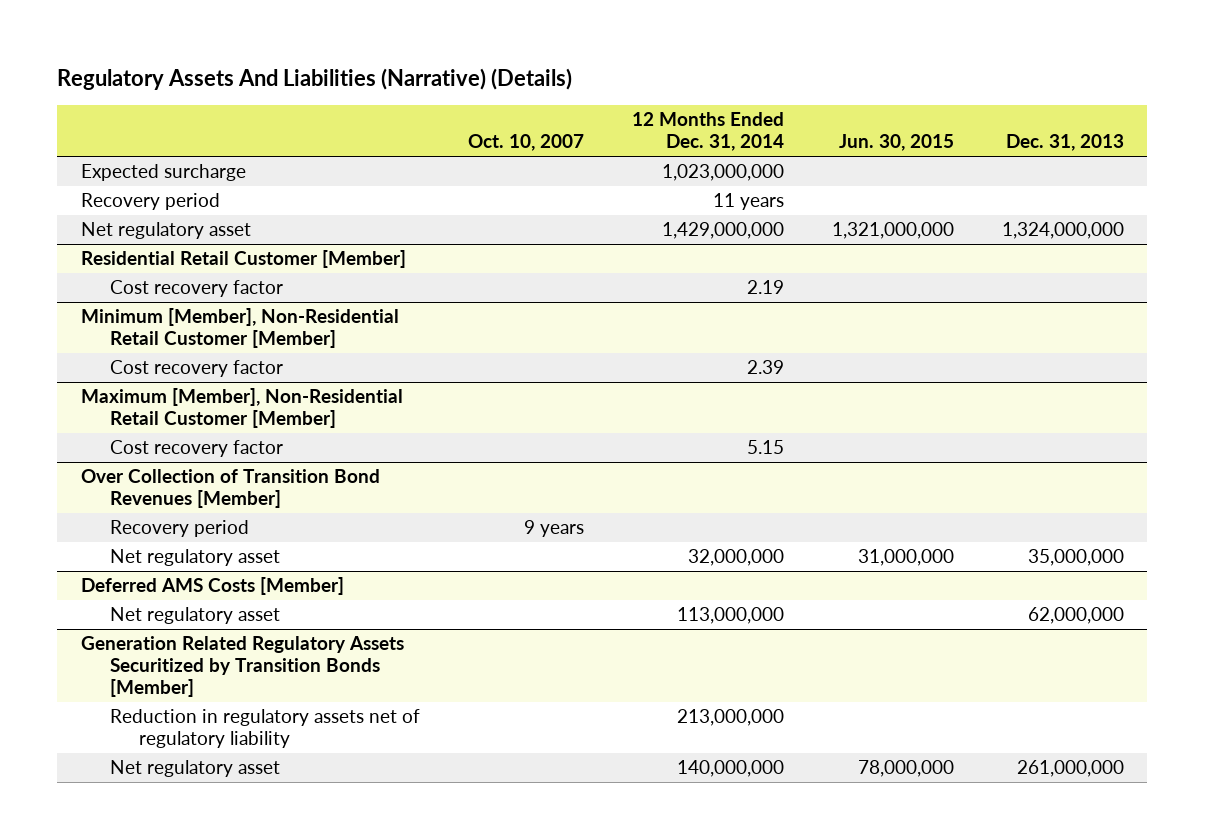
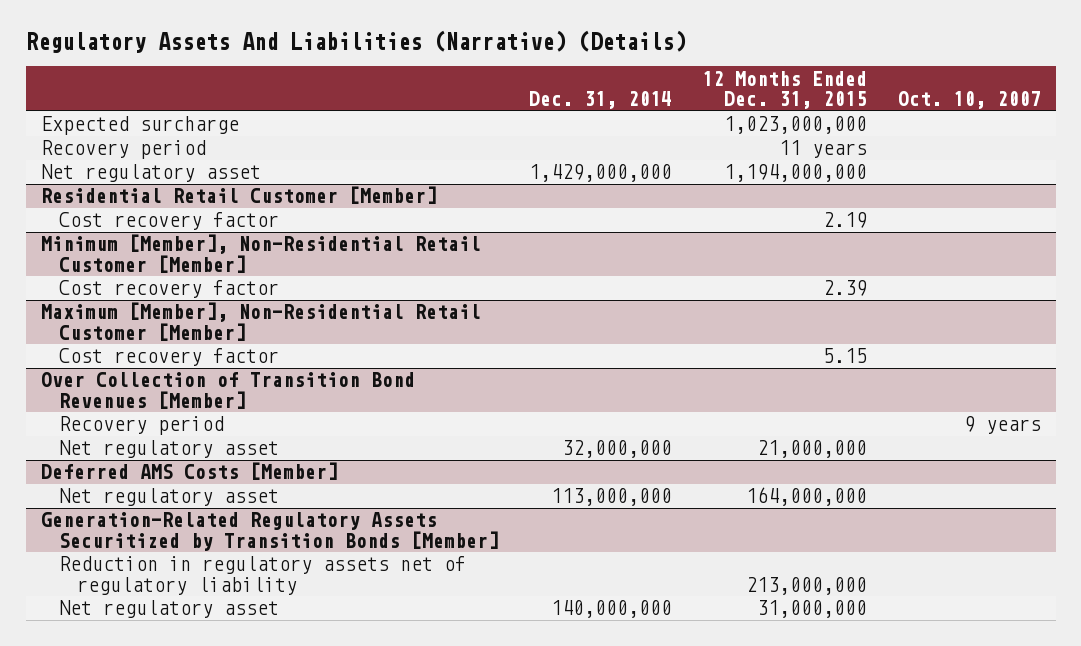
- | Oct. 10, 2007 | 12 Months Ended Dec. 31, 2014 | Jun. 30, 2015 | Dec. 31, 2013
+ | Dec. 31, 2014 | 12 Months Ended Dec. 31, 2015 | Oct. 10, 2007
- Generation Related Regulatory Assets Securitized by Transition Bonds [Member]
+ Generation-Related Regulatory Assets Securitized by Transition Bonds [Member]

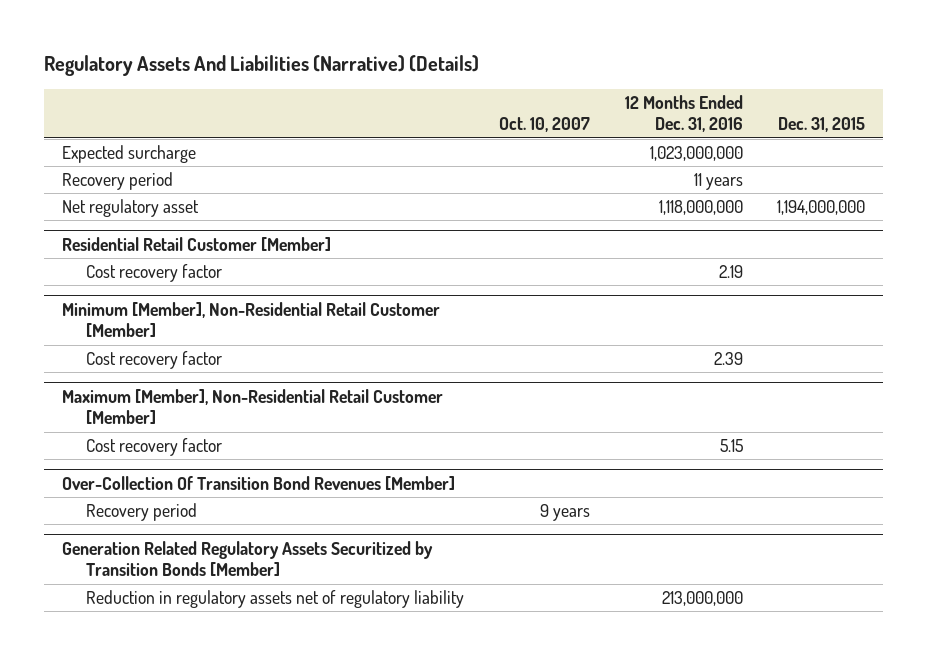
- | Dec. 31, 2014 | 12 Months Ended Dec. 31, 2015 | Oct. 10, 2007
+ | Oct. 10, 2007 | 12 Months Ended Dec. 31, 2016 | Dec. 31, 2015
- Over Collection of Transition Bond Revenues [Member]
+ Over-Collection Of Transition Bond Revenues [Member]
- Net regulatory asset | 32,000,000 | 21,000,000 |
- Deferred AMS Costs [Member]
- Net regulatory asset | 113,000,000 | 164,000,000 |
- Generation-Related Regulatory Assets Securitized by Transition Bonds [Member]
+ Generation Related Regulatory Assets Securitized by Transition Bonds [Member]
- Net regulatory asset | 140,000,000 | 31,000,000 |

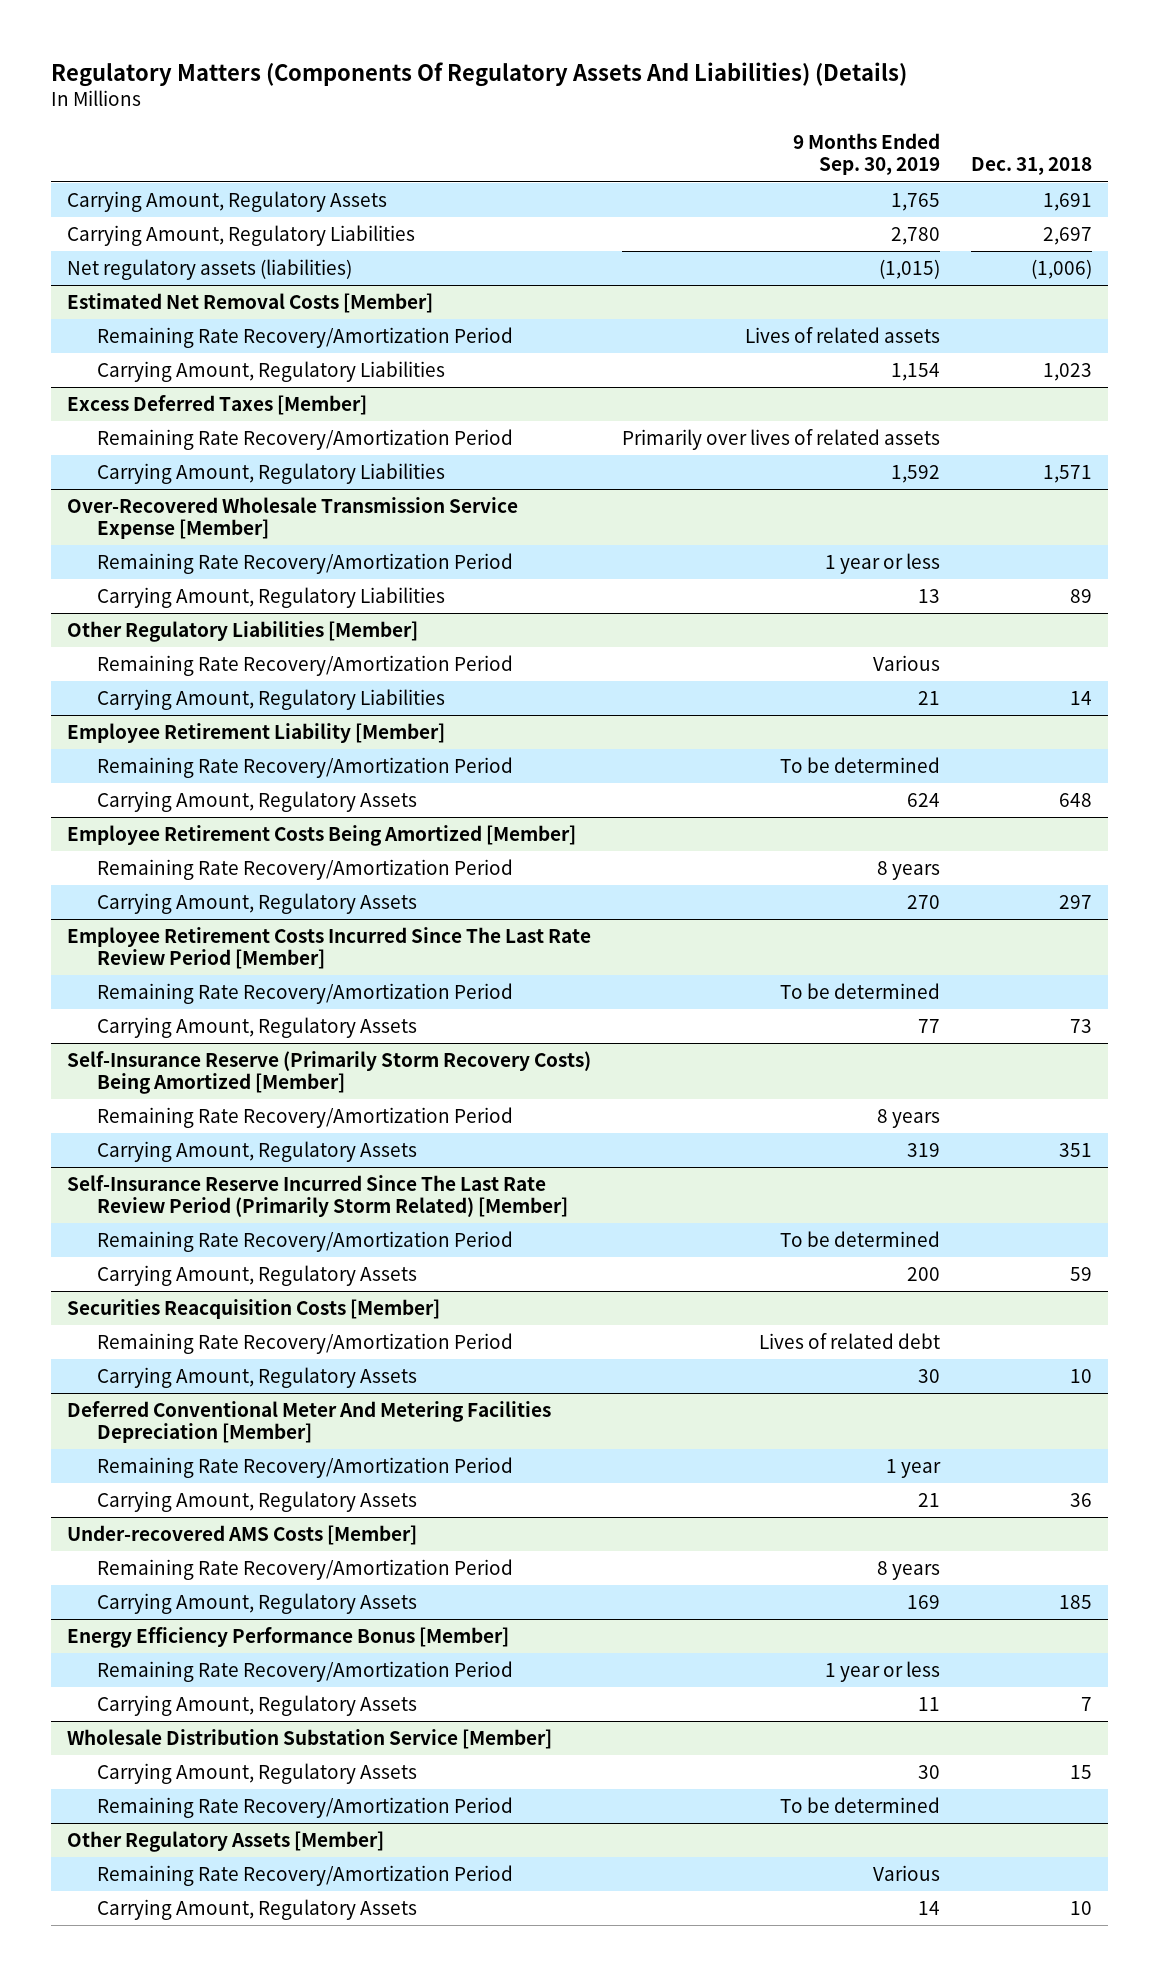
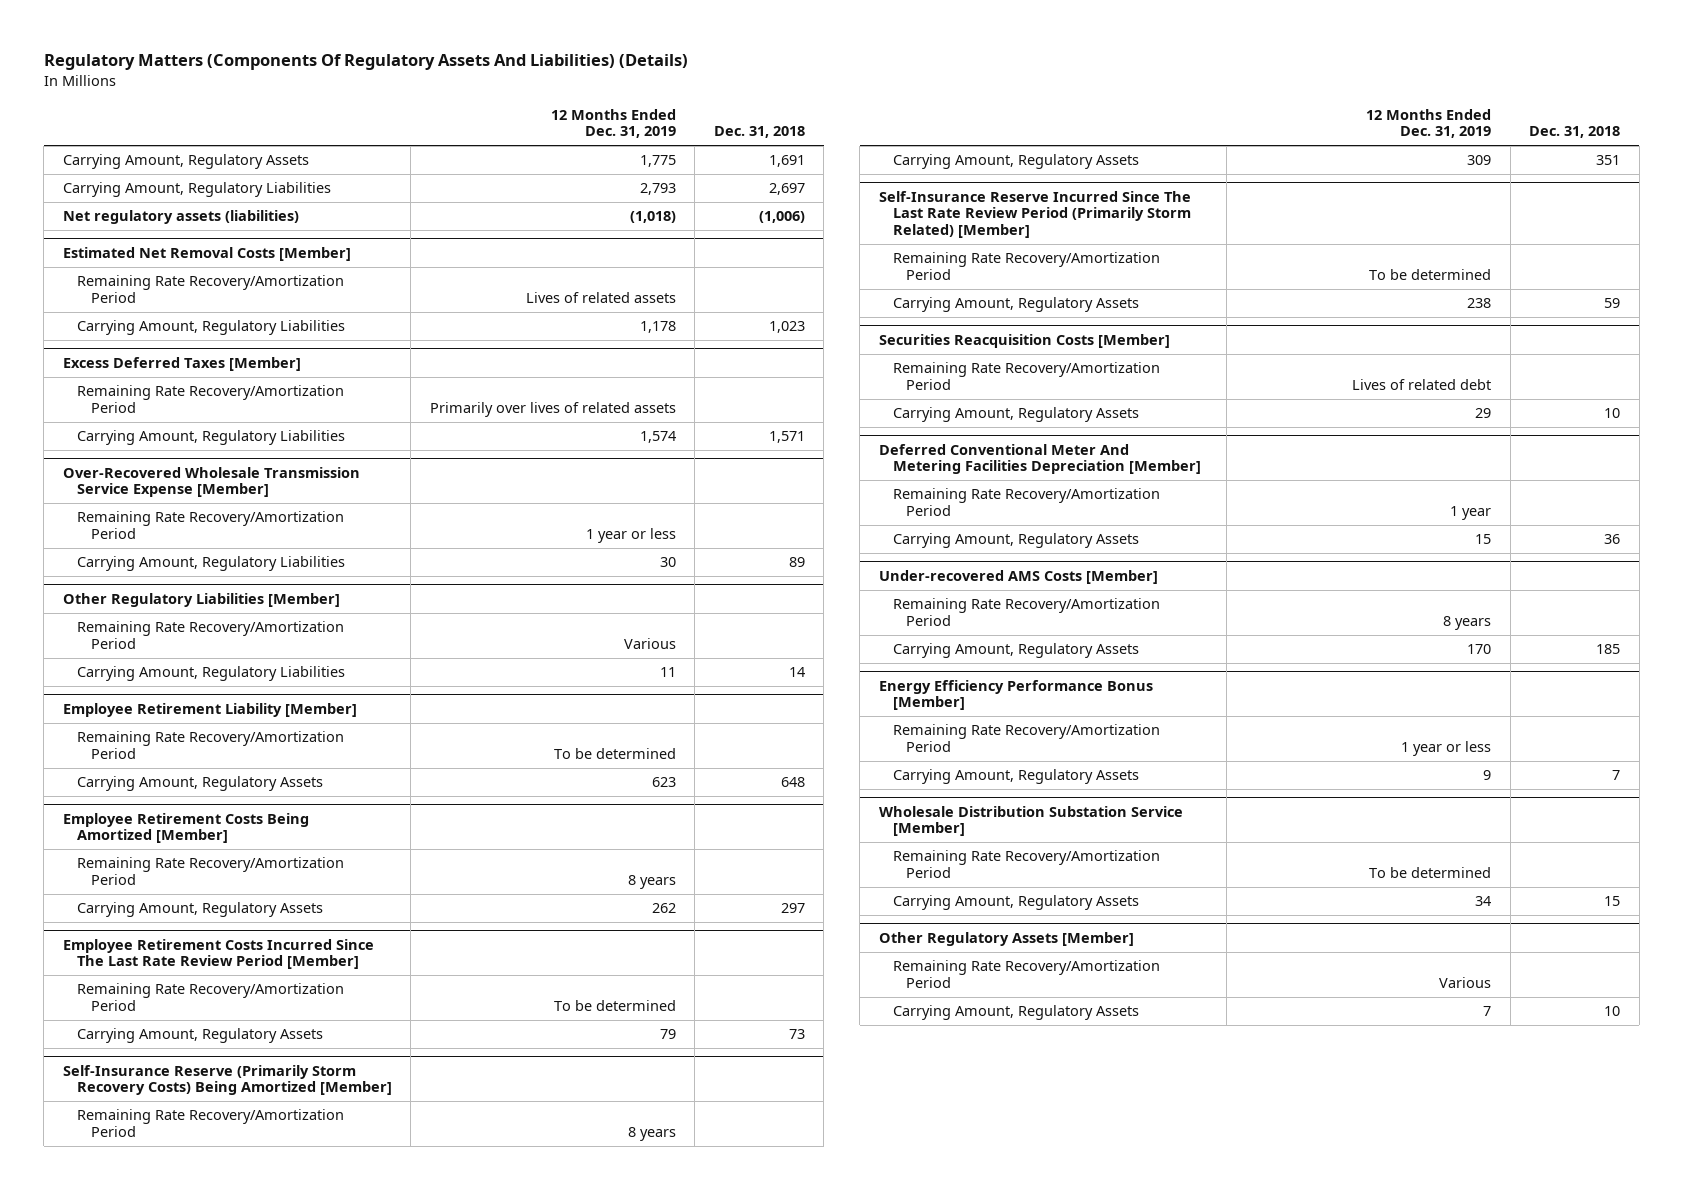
- | 9 Months Ended Sep. 30, 2019 | Dec. 31, 2018
+ | 12 Months Ended Dec. 31, 2019 | Dec. 31, 2018
@ Wholesale Distribution Substation Service [Member]
moved down: Carrying Amount, Regulatory Assets | 34 | 15

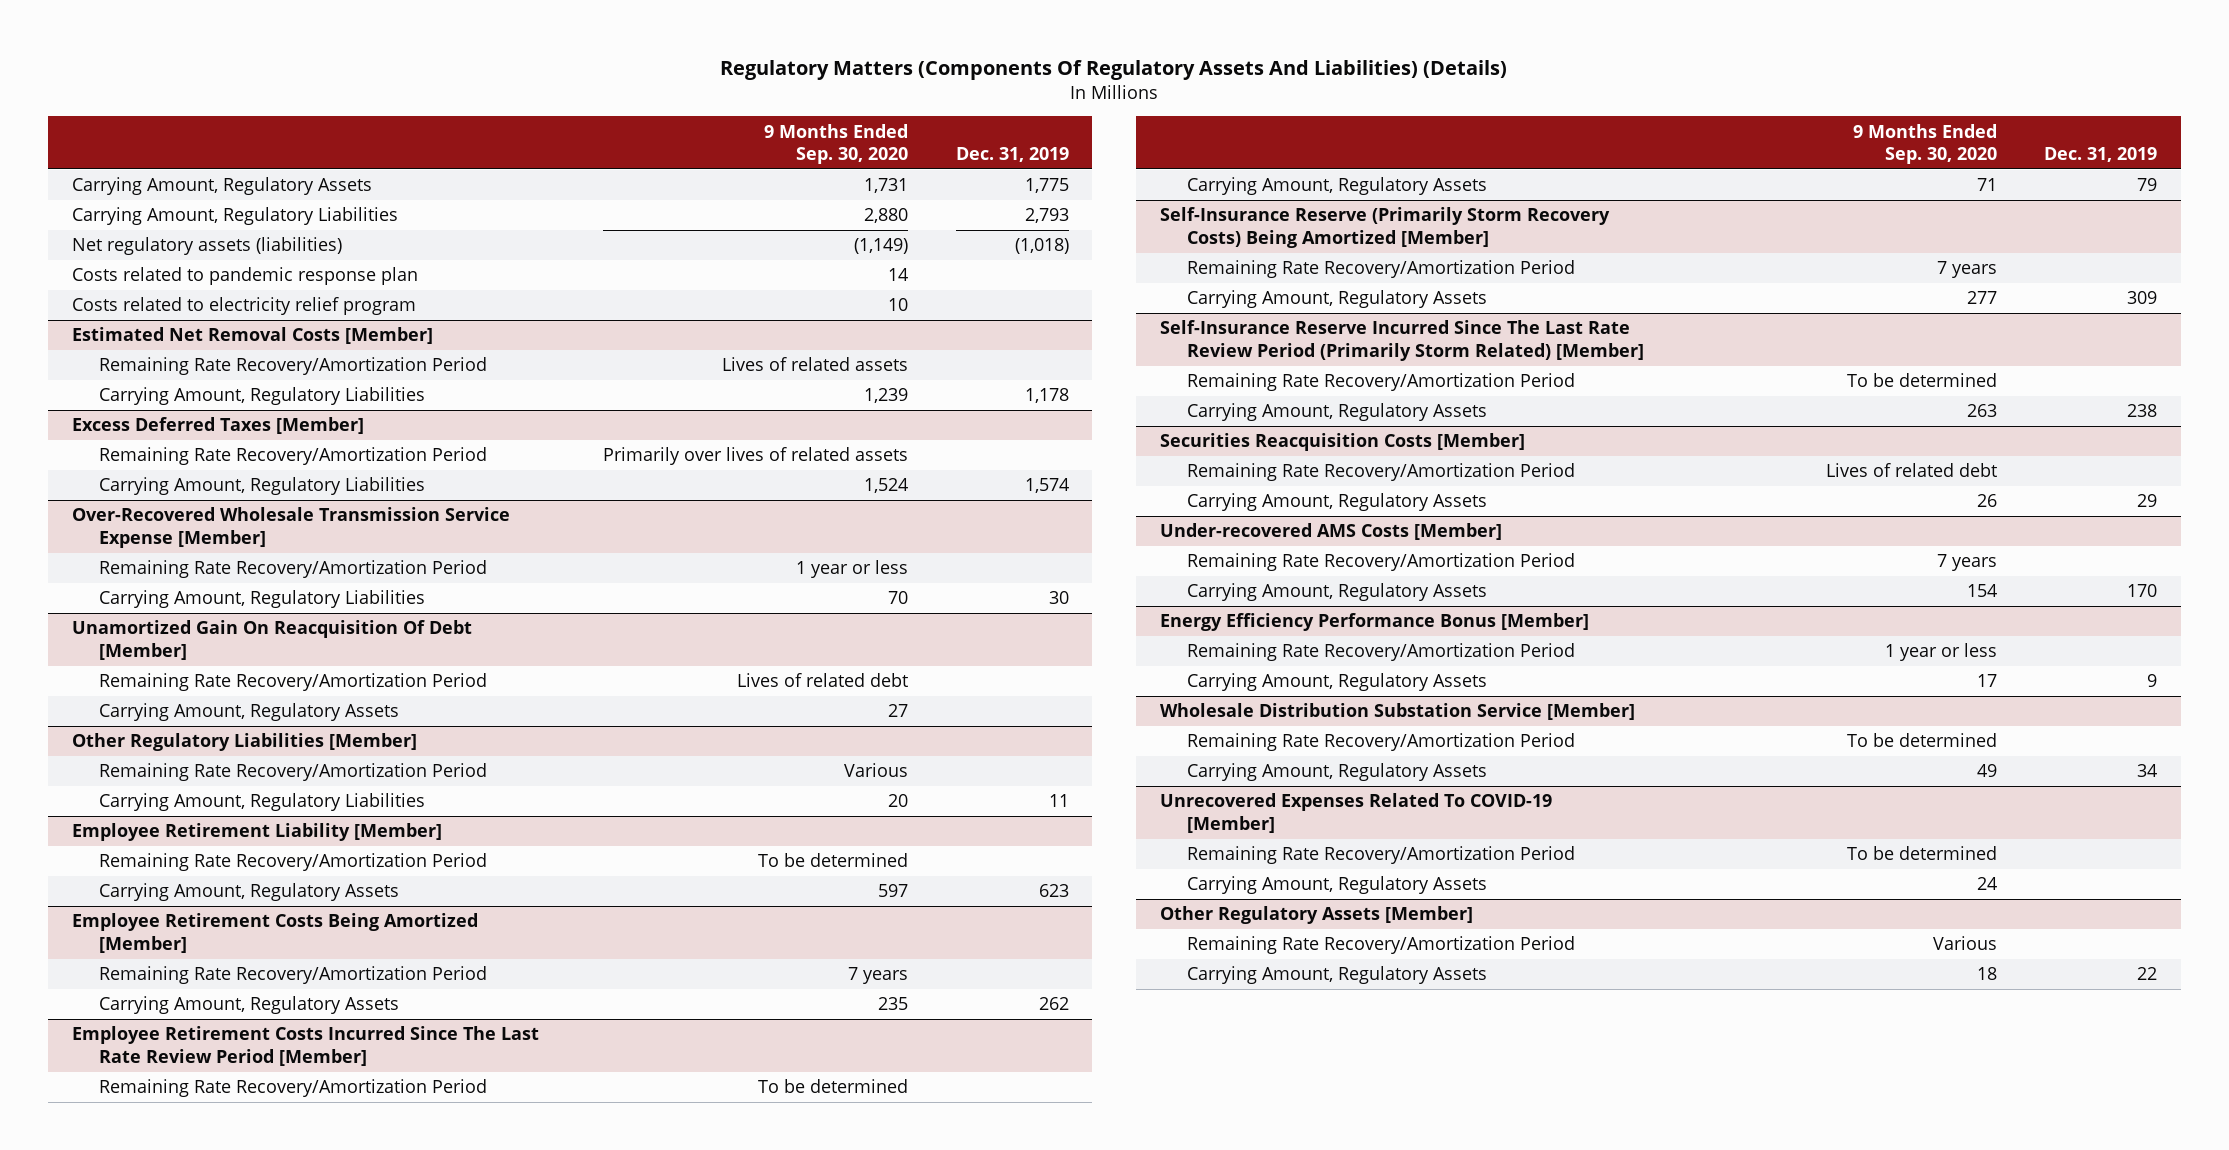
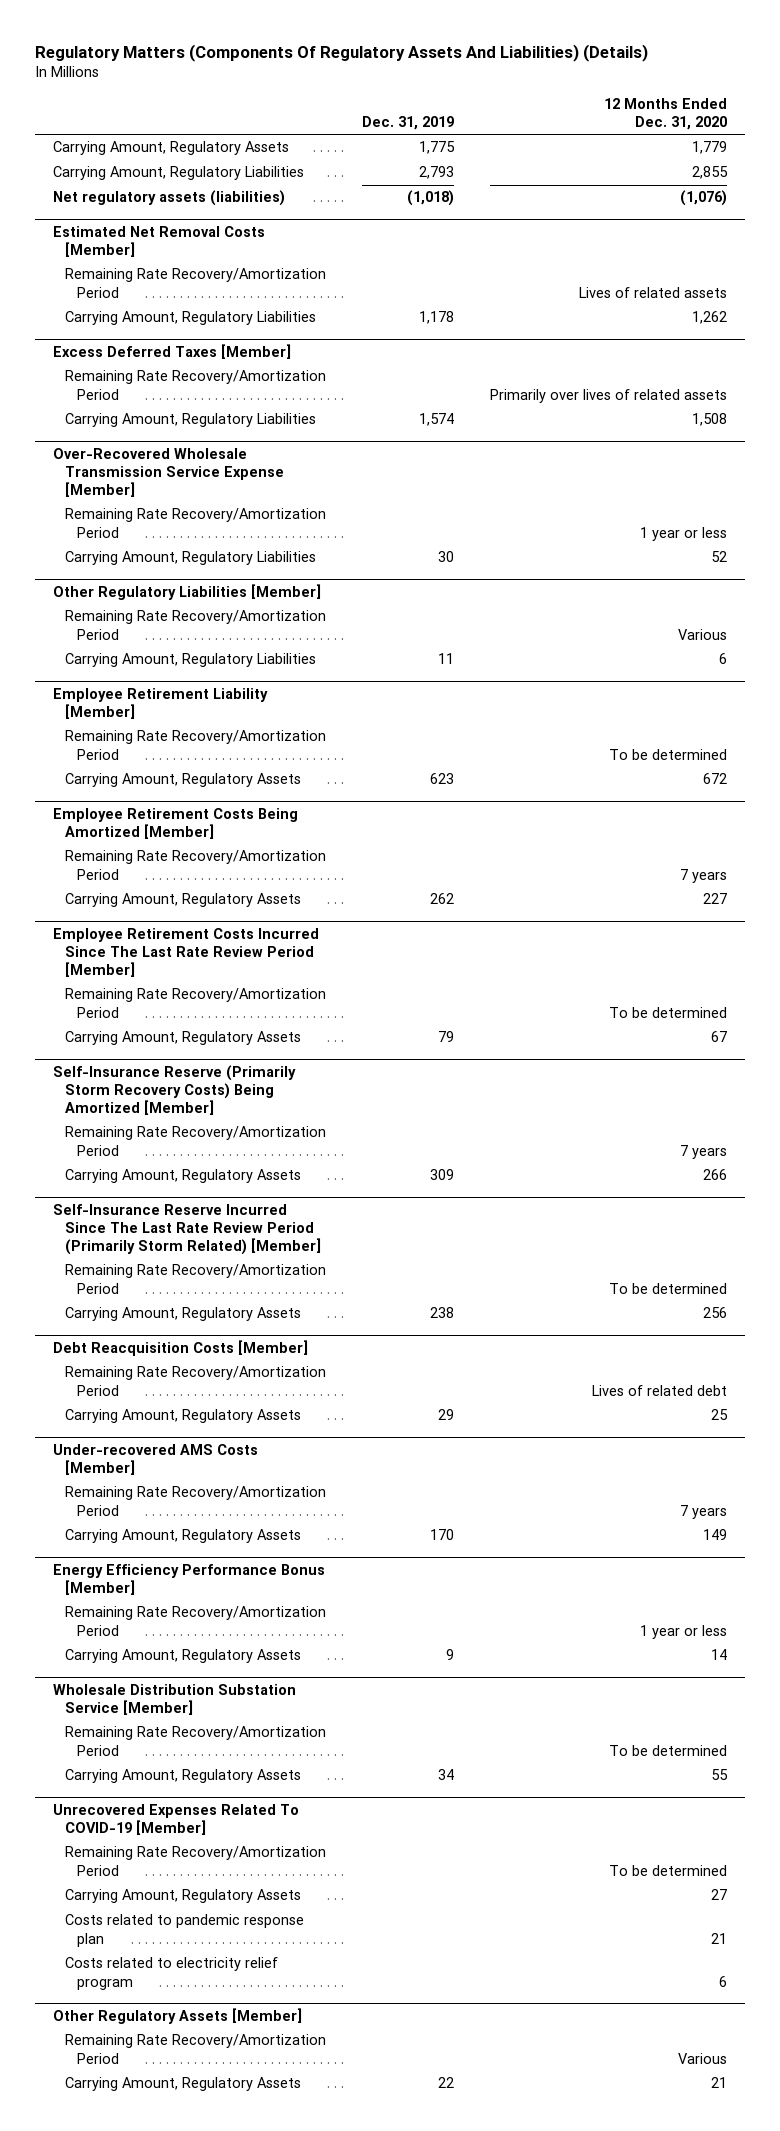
- | 9 Months Ended Sep. 30, 2020 | Dec. 31, 2019
+ | Dec. 31, 2019 | 12 Months Ended Dec. 31, 2020
- Costs related to pandemic response plan | 14 |
- Costs related to electricity relief program | 10 |
- Unamortized Gain On Reacquisition Of Debt [Member]
- Remaining Rate Recovery/Amortization Period | Lives of related debt |
- Carrying Amount, Regulatory Assets | 27 |
- Securities Reacquisition Costs [Member]
+ Debt Reacquisition Costs [Member]
@ Unrecovered Expenses Related To COVID-19 [Member]
+ Costs related to pandemic response plan | | 21
+ Costs related to electricity relief program | | 6

